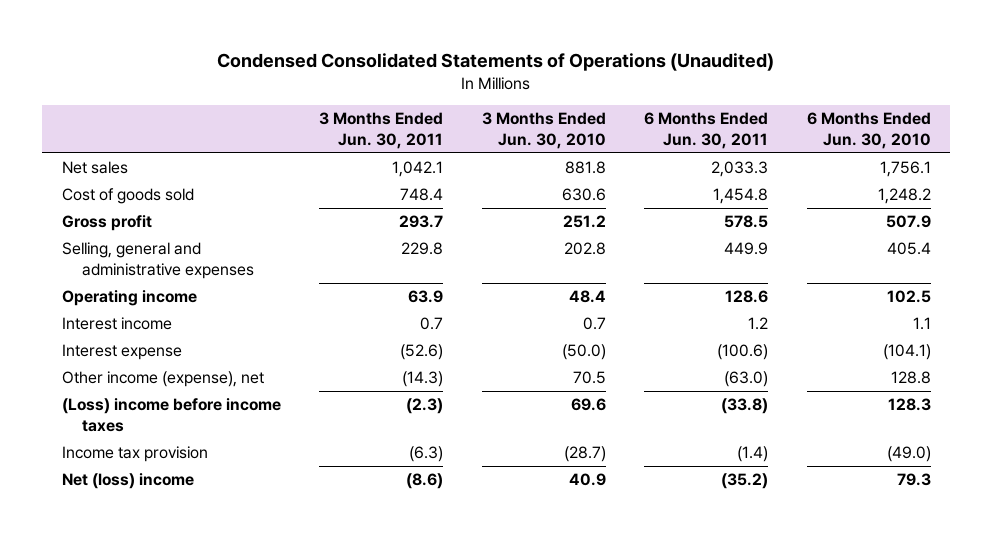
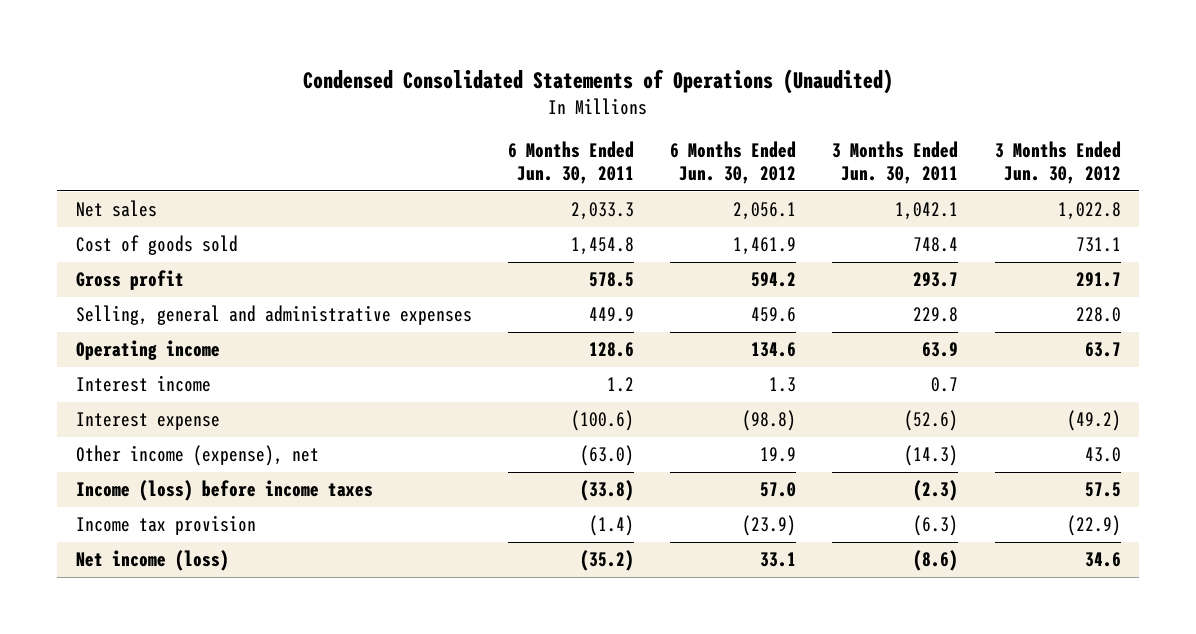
- | 3 Months Ended Jun. 30, 2011 | 3 Months Ended Jun. 30, 2010 | 6 Months Ended Jun. 30, 2011 | 6 Months Ended Jun. 30, 2010
+ | 6 Months Ended Jun. 30, 2011 | 6 Months Ended Jun. 30, 2012 | 3 Months Ended Jun. 30, 2011 | 3 Months Ended Jun. 30, 2012
- (Loss) income before income taxes | (2.3) | 69.6 | (33.8) | 128.3
+ Income (loss) before income taxes | (33.8) | 57.0 | (2.3) | 57.5
- Net (loss) income | (8.6) | 40.9 | (35.2) | 79.3
+ Net income (loss) | (35.2) | 33.1 | (8.6) | 34.6

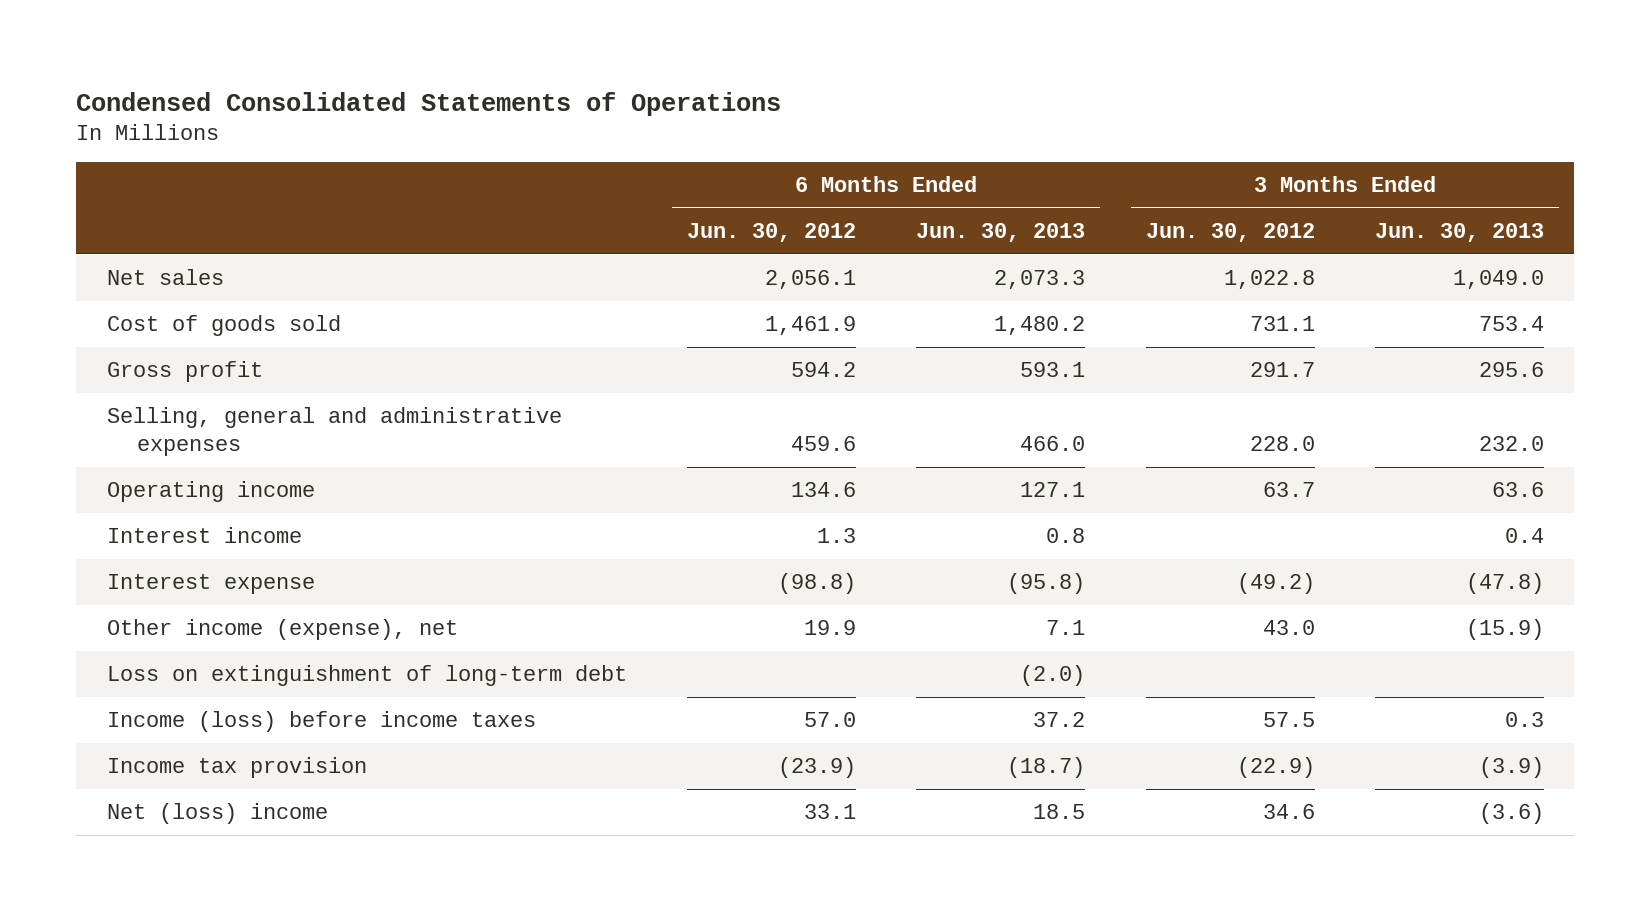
- Condensed Consolidated Statements of Operations (Unaudited)
+ Condensed Consolidated Statements of Operations
- | 6 Months Ended Jun. 30, 2011 | 6 Months Ended Jun. 30, 2012 | 3 Months Ended Jun. 30, 2011 | 3 Months Ended Jun. 30, 2012
+ | 6 Months Ended Jun. 30, 2012 | 6 Months Ended Jun. 30, 2013 | 3 Months Ended Jun. 30, 2012 | 3 Months Ended Jun. 30, 2013
+ Loss on extinguishment of long-term debt | | (2.0) | |
- Net income (loss) | (35.2) | 33.1 | (8.6) | 34.6
+ Net (loss) income | 33.1 | 18.5 | 34.6 | (3.6)

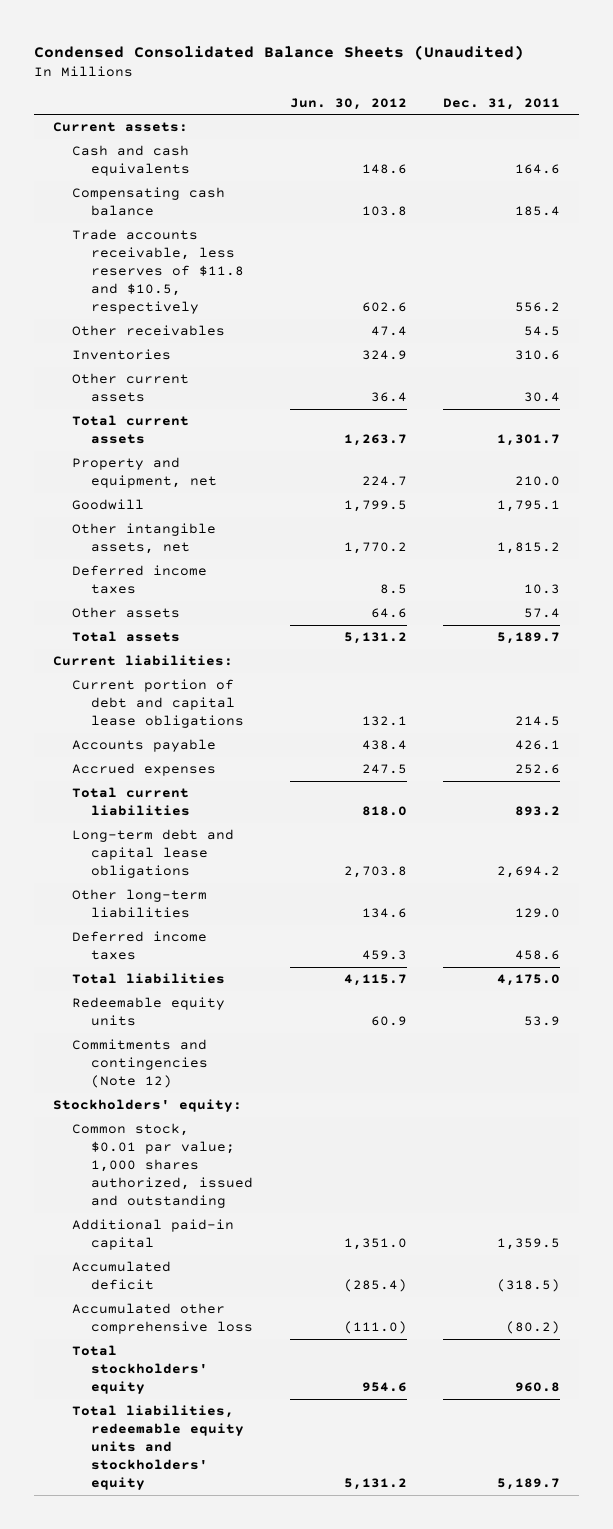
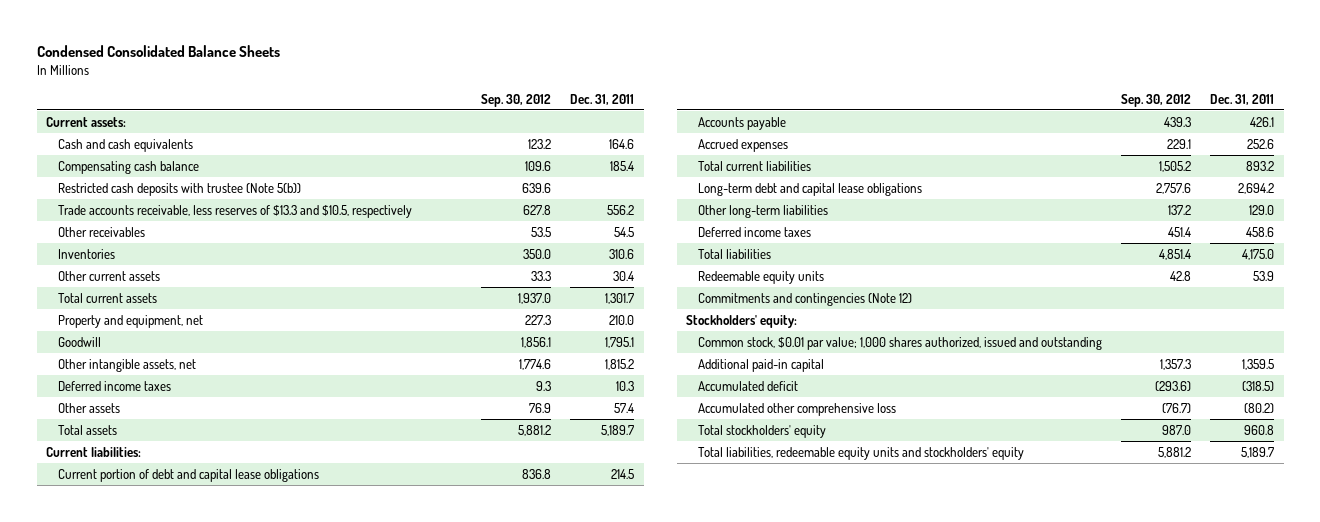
- Condensed Consolidated Balance Sheets (Unaudited)
+ Condensed Consolidated Balance Sheets
- | Jun. 30, 2012 | Dec. 31, 2011
+ | Sep. 30, 2012 | Dec. 31, 2011
- Trade accounts receivable, less reserves of $11.8 and $10.5, respectively | 602.6 | 556.2
+ Restricted cash deposits with trustee (Note 5(b)) | 639.6 |
+ Trade accounts receivable, less reserves of $13.3 and $10.5, respectively | 627.8 | 556.2

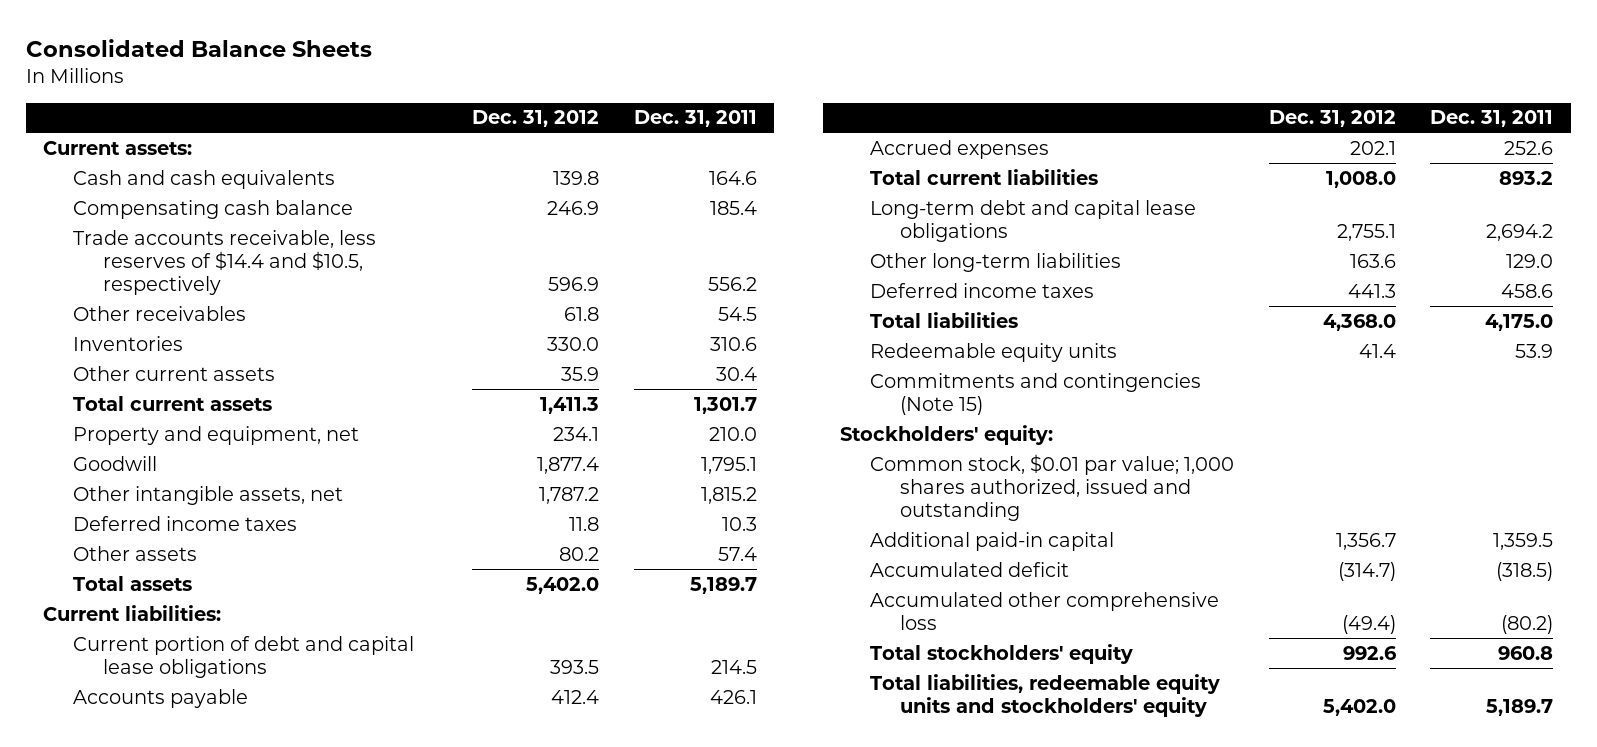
- Condensed Consolidated Balance Sheets
+ Consolidated Balance Sheets
- | Sep. 30, 2012 | Dec. 31, 2011
+ | Dec. 31, 2012 | Dec. 31, 2011
- Restricted cash deposits with trustee (Note 5(b)) | 639.6 |
- Trade accounts receivable, less reserves of $13.3 and $10.5, respectively | 627.8 | 556.2
+ Trade accounts receivable, less reserves of $14.4 and $10.5, respectively | 596.9 | 556.2
- Commitments and contingencies (Note 12)
+ Commitments and contingencies (Note 15)

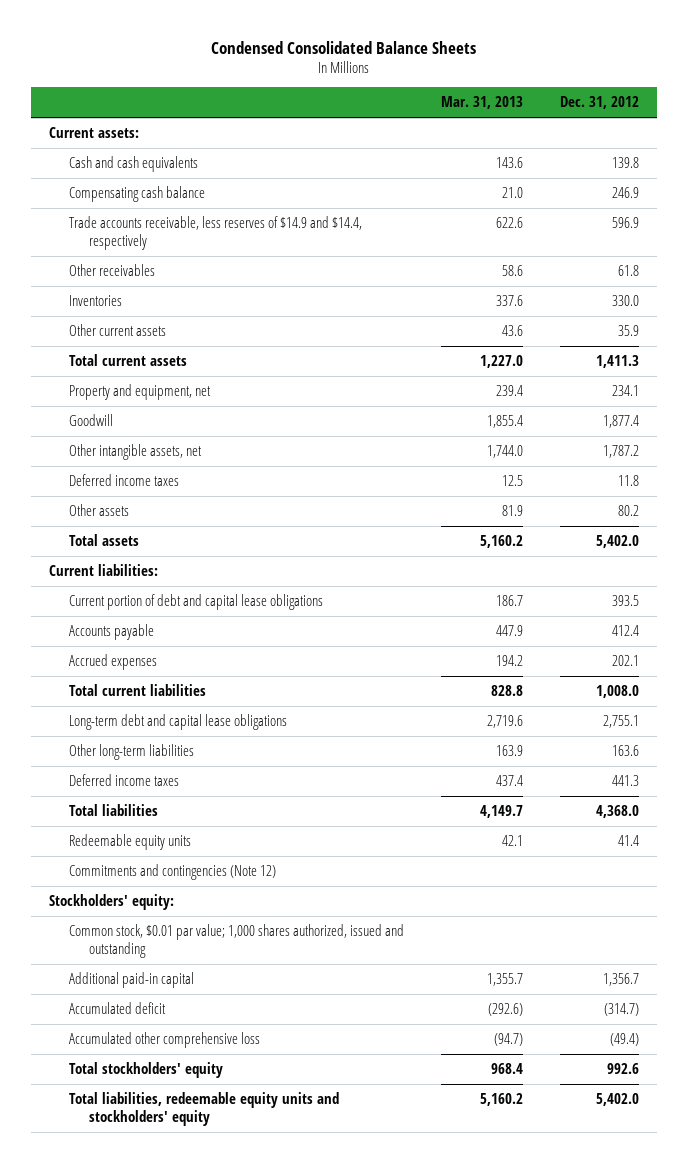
- Consolidated Balance Sheets
+ Condensed Consolidated Balance Sheets
- | Dec. 31, 2012 | Dec. 31, 2011
+ | Mar. 31, 2013 | Dec. 31, 2012
- Trade accounts receivable, less reserves of $14.4 and $10.5, respectively | 596.9 | 556.2
+ Trade accounts receivable, less reserves of $14.9 and $14.4, respectively | 622.6 | 596.9
- Commitments and contingencies (Note 15)
+ Commitments and contingencies (Note 12)

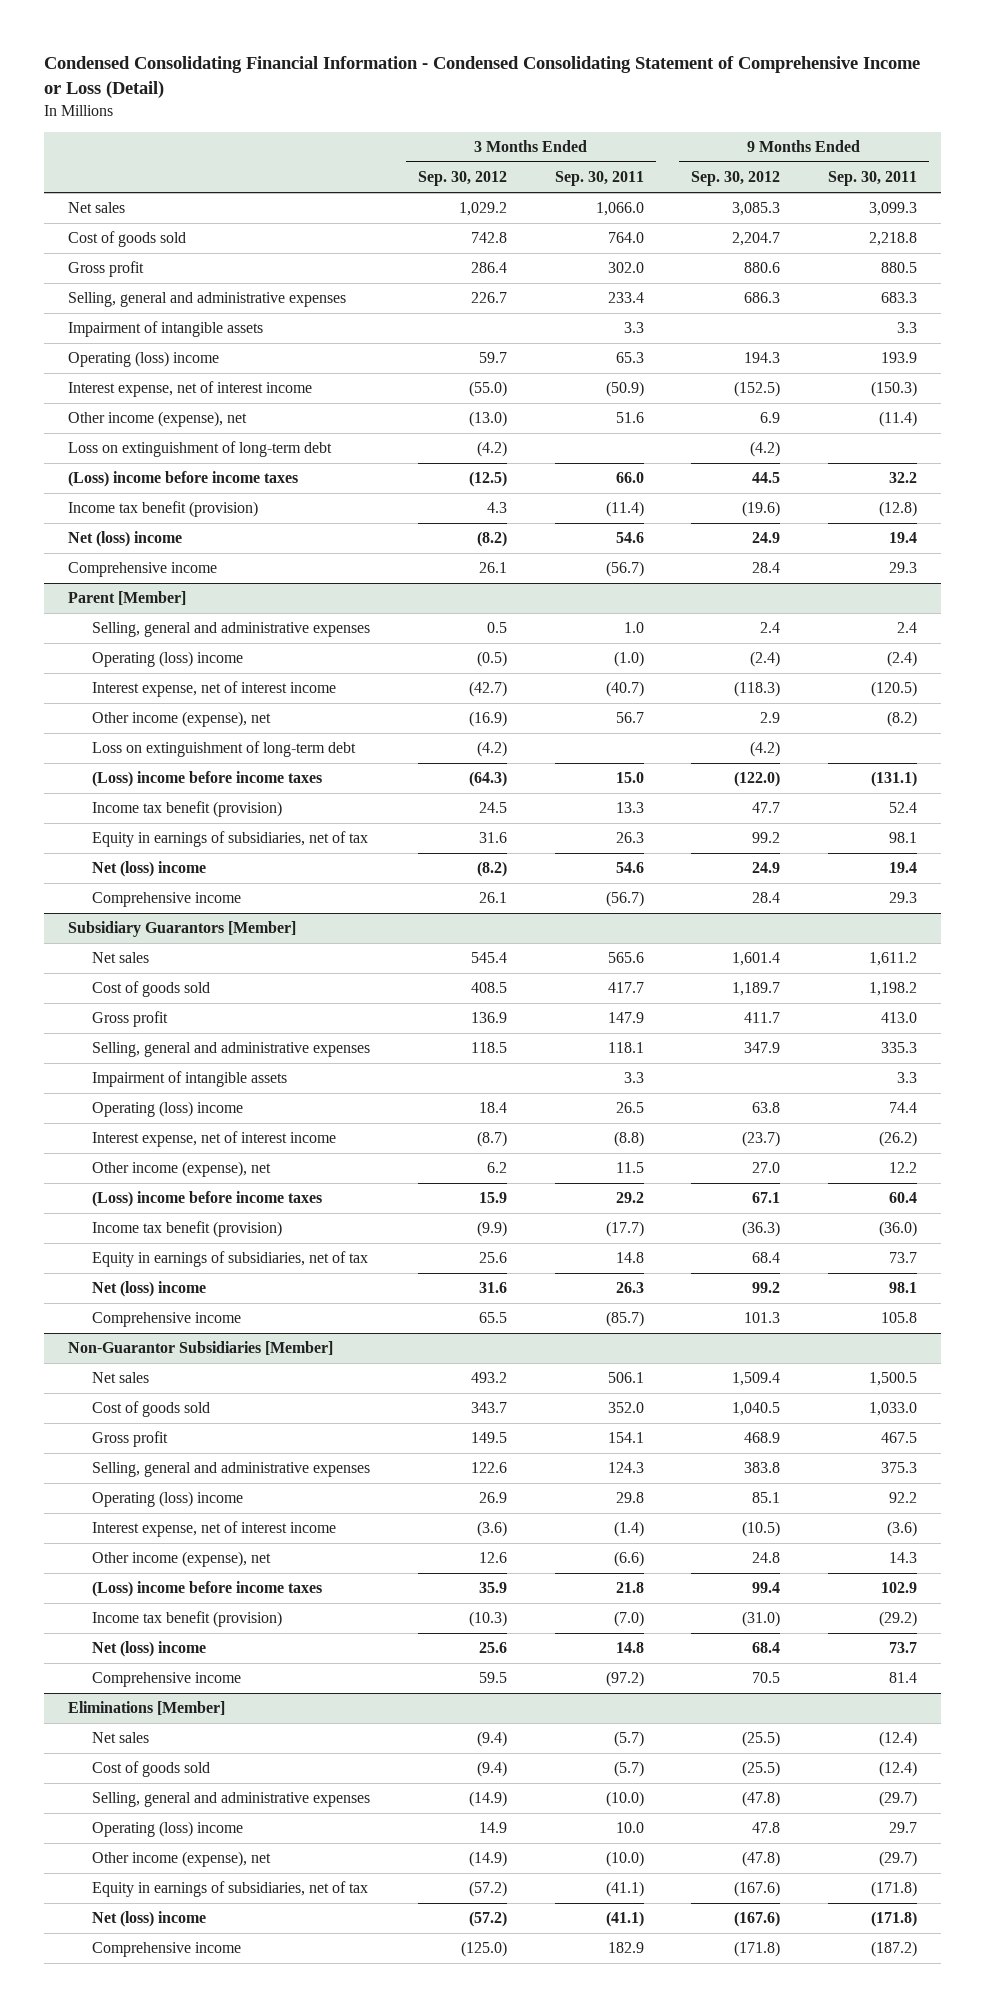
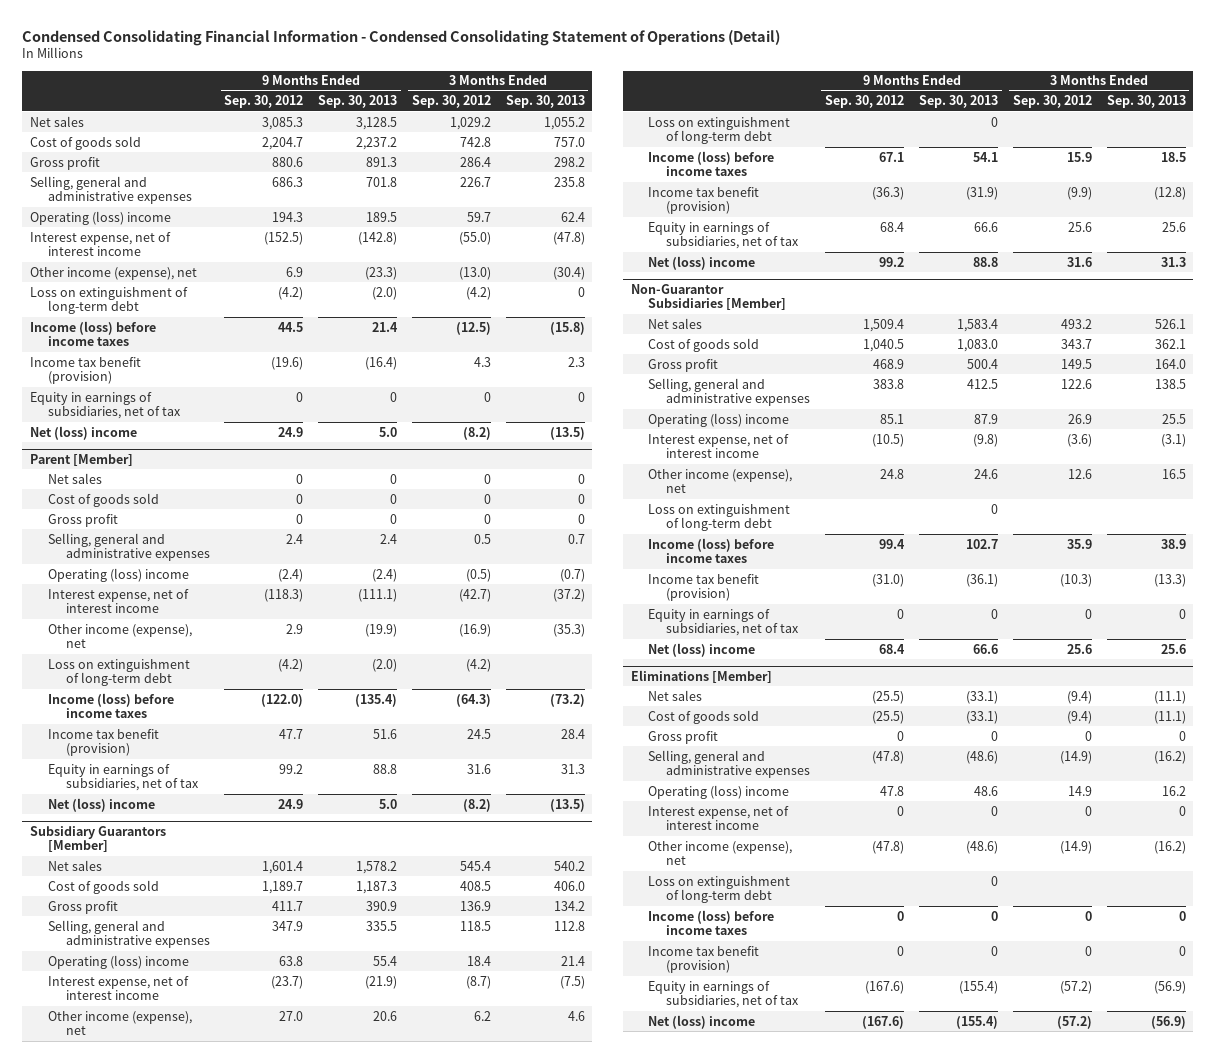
- Condensed Consolidating Financial Information - Condensed Consolidating Statement of Comprehensive Income or Loss (Detail)
+ Condensed Consolidating Financial Information - Condensed Consolidating Statement of Operations (Detail)
- | 3 Months Ended Sep. 30, 2012 | 3 Months Ended Sep. 30, 2011 | 9 Months Ended Sep. 30, 2012 | 9 Months Ended Sep. 30, 2011
+ | 9 Months Ended Sep. 30, 2012 | 9 Months Ended Sep. 30, 2013 | 3 Months Ended Sep. 30, 2012 | 3 Months Ended Sep. 30, 2013
- Impairment of intangible assets | | 3.3 | | 3.3
- (Loss) income before income taxes | (12.5) | 66.0 | 44.5 | 32.2
+ Income (loss) before income taxes | 44.5 | 21.4 | (12.5) | (15.8)
+ Equity in earnings of subsidiaries, net of tax | 0 | 0 | 0 | 0
- Comprehensive income | 26.1 | (56.7) | 28.4 | 29.3
@ Parent [Member]
+ Net sales | 0 | 0 | 0 | 0
+ Cost of goods sold | 0 | 0 | 0 | 0
+ Gross profit | 0 | 0 | 0 | 0
- (Loss) income before income taxes | (64.3) | 15.0 | (122.0) | (131.1)
+ Income (loss) before income taxes | (122.0) | (135.4) | (64.3) | (73.2)
- Comprehensive income | 26.1 | (56.7) | 28.4 | 29.3
@ Subsidiary Guarantors [Member]
- Impairment of intangible assets | | 3.3 | | 3.3
- (Loss) income before income taxes | 15.9 | 29.2 | 67.1 | 60.4
+ Loss on extinguishment of long-term debt | | 0 | |
+ Income (loss) before income taxes | 67.1 | 54.1 | 15.9 | 18.5
- Comprehensive income | 65.5 | (85.7) | 101.3 | 105.8
@ Non-Guarantor Subsidiaries [Member]
- (Loss) income before income taxes | 35.9 | 21.8 | 99.4 | 102.9
+ Loss on extinguishment of long-term debt | | 0 | |
+ Income (loss) before income taxes | 99.4 | 102.7 | 35.9 | 38.9
+ Equity in earnings of subsidiaries, net of tax | 0 | 0 | 0 | 0
- Comprehensive income | 59.5 | (97.2) | 70.5 | 81.4
@ Eliminations [Member]
+ Gross profit | 0 | 0 | 0 | 0
+ Interest expense, net of interest income | 0 | 0 | 0 | 0
+ Loss on extinguishment of long-term debt | | 0 | |
+ Income (loss) before income taxes | 0 | 0 | 0 | 0
+ Income tax benefit (provision) | 0 | 0 | 0 | 0
- Comprehensive income | (125.0) | 182.9 | (171.8) | (187.2)

